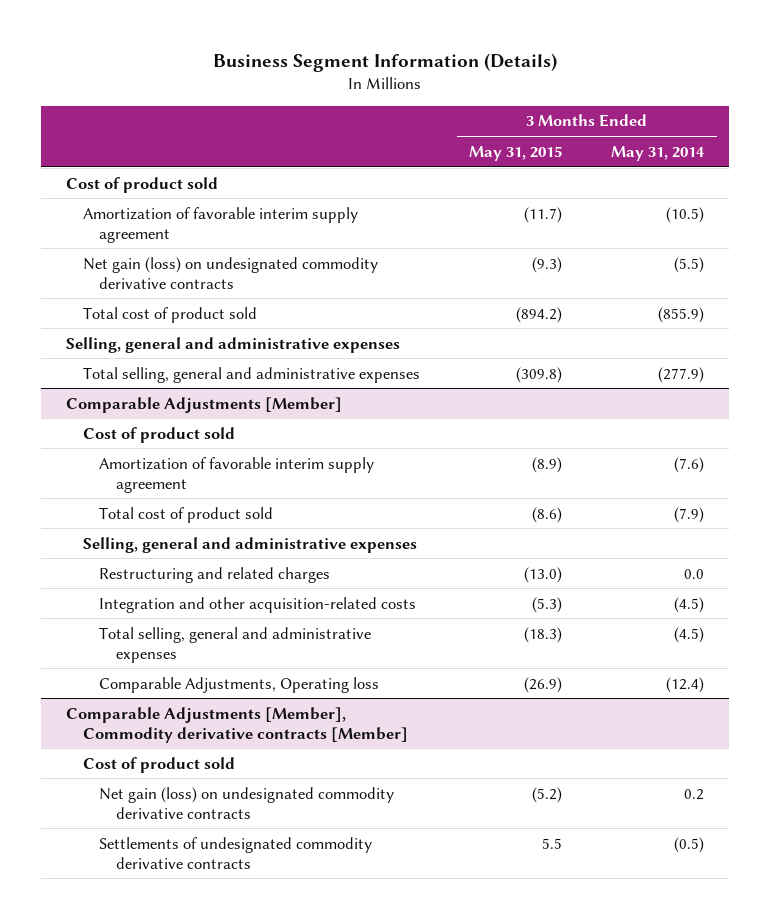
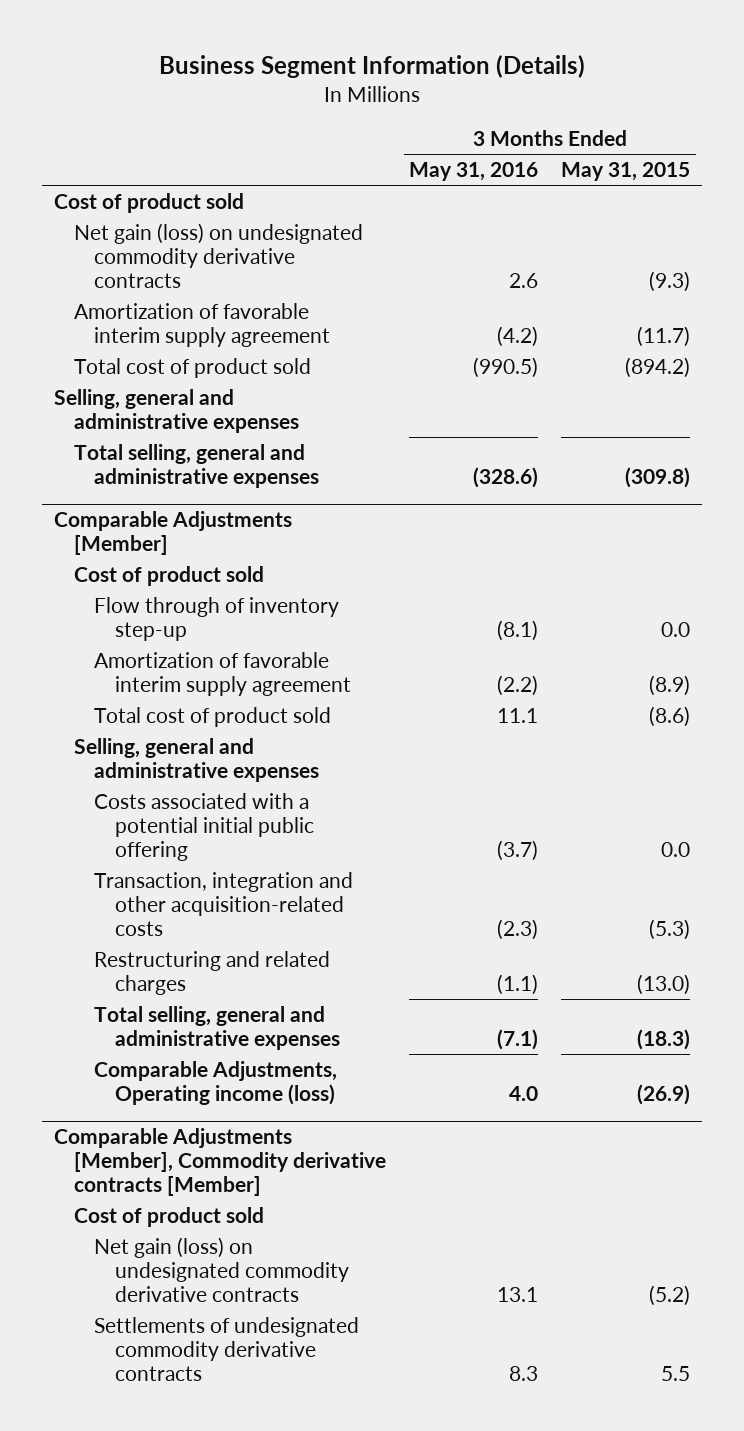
- | 3 Months Ended May 31, 2015 | 3 Months Ended May 31, 2014
+ | 3 Months Ended May 31, 2016 | 3 Months Ended May 31, 2015
moved down: Amortization of favorable interim supply agreement | (4.2) | (11.7)
@ Comparable Adjustments [Member]
+ Flow through of inventory step-up | (8.1) | 0.0
+ Costs associated with a potential initial public offering | (3.7) | 0.0
+ Transaction, integration and other acquisition-related costs | (2.3) | (5.3)
- Integration and other acquisition-related costs | (5.3) | (4.5)
- Comparable Adjustments, Operating loss | (26.9) | (12.4)
+ Comparable Adjustments, Operating income (loss) | 4.0 | (26.9)

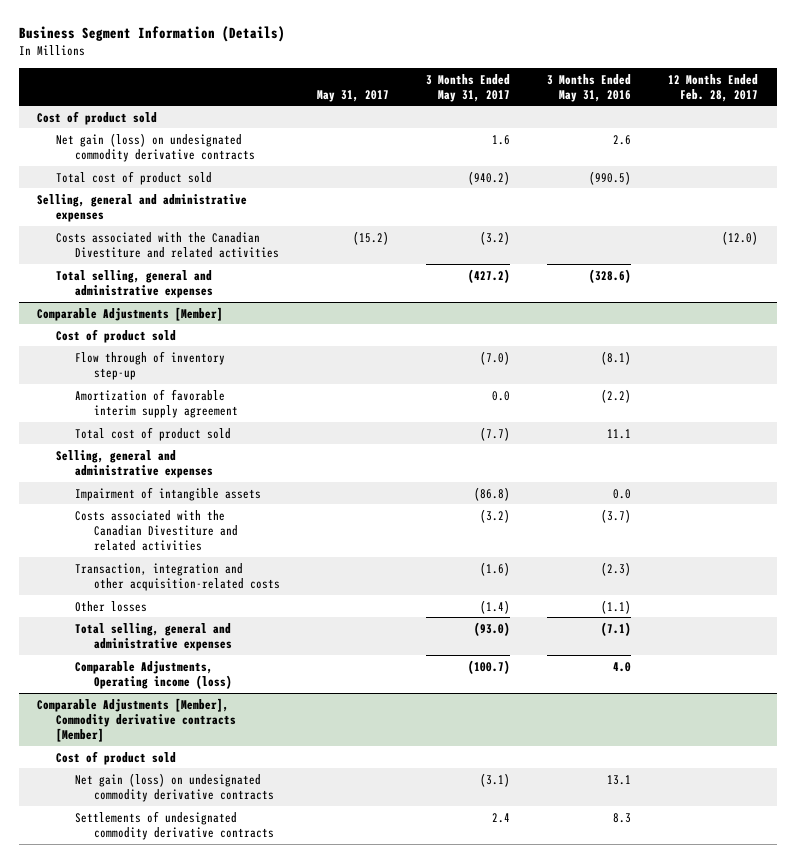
- | 3 Months Ended May 31, 2016 | 3 Months Ended May 31, 2015
+ | May 31, 2017 | 3 Months Ended May 31, 2017 | 3 Months Ended May 31, 2016 | 12 Months Ended Feb. 28, 2017
- Amortization of favorable interim supply agreement | (4.2) | (11.7)
+ Costs associated with the Canadian Divestiture and related activities | (15.2) | (3.2) | | (12.0)
@ Comparable Adjustments [Member]
- Costs associated with a potential initial public offering | (3.7) | 0.0
+ Impairment of intangible assets | | (86.8) | 0.0 |
+ Costs associated with the Canadian Divestiture and related activities | | (3.2) | (3.7) |
- Restructuring and related charges | (1.1) | (13.0)
+ Other losses | | (1.4) | (1.1) |

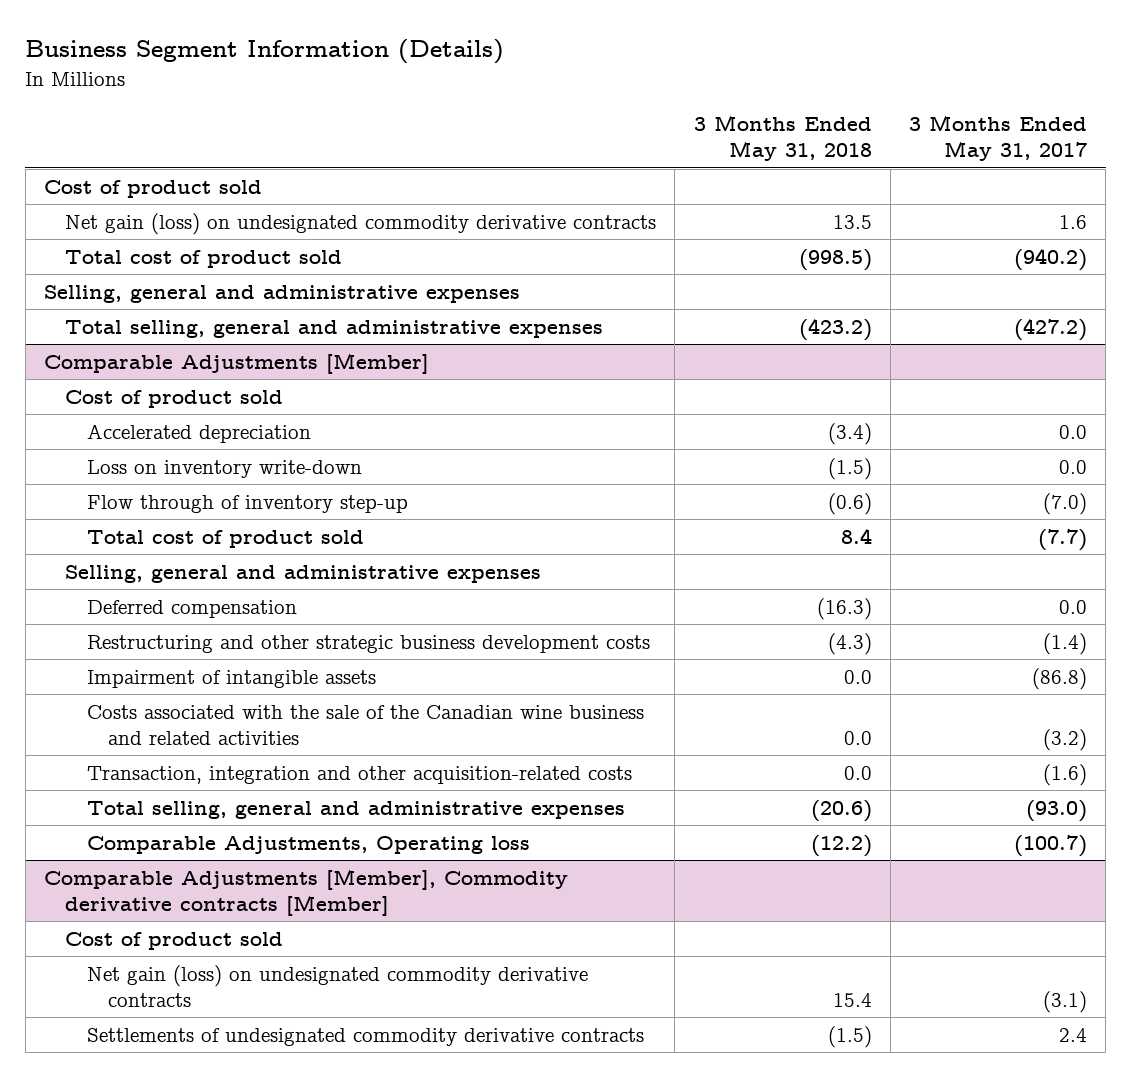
- | May 31, 2017 | 3 Months Ended May 31, 2017 | 3 Months Ended May 31, 2016 | 12 Months Ended Feb. 28, 2017
+ | 3 Months Ended May 31, 2018 | 3 Months Ended May 31, 2017
- Costs associated with the Canadian Divestiture and related activities | (15.2) | (3.2) | | (12.0)
@ Comparable Adjustments [Member]
+ Accelerated depreciation | (3.4) | 0.0
+ Loss on inventory write-down | (1.5) | 0.0
- Amortization of favorable interim supply agreement | | 0.0 | (2.2) |
+ Deferred compensation | (16.3) | 0.0
+ Restructuring and other strategic business development costs | (4.3) | (1.4)
- Costs associated with the Canadian Divestiture and related activities | | (3.2) | (3.7) |
+ Costs associated with the sale of the Canadian wine business and related activities | 0.0 | (3.2)
- Other losses | | (1.4) | (1.1) |
- Comparable Adjustments, Operating income (loss) | | (100.7) | 4.0 |
+ Comparable Adjustments, Operating loss | (12.2) | (100.7)

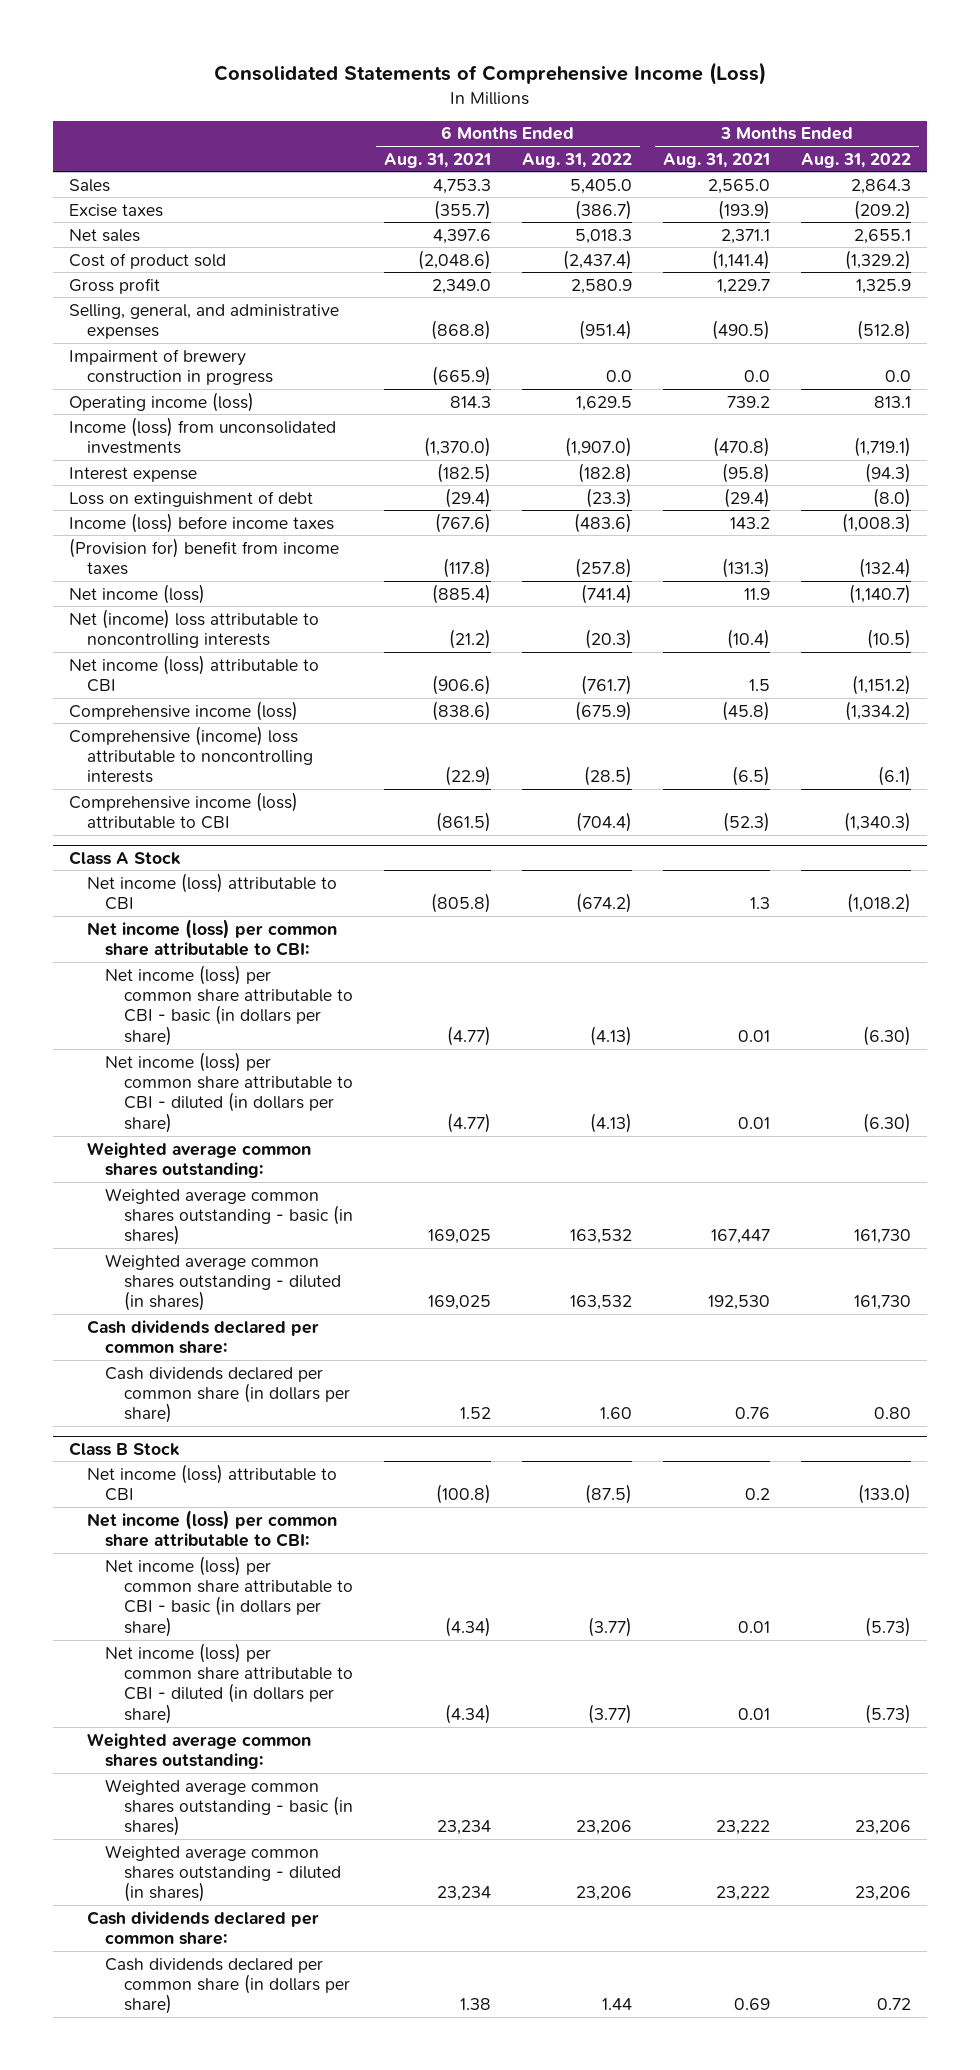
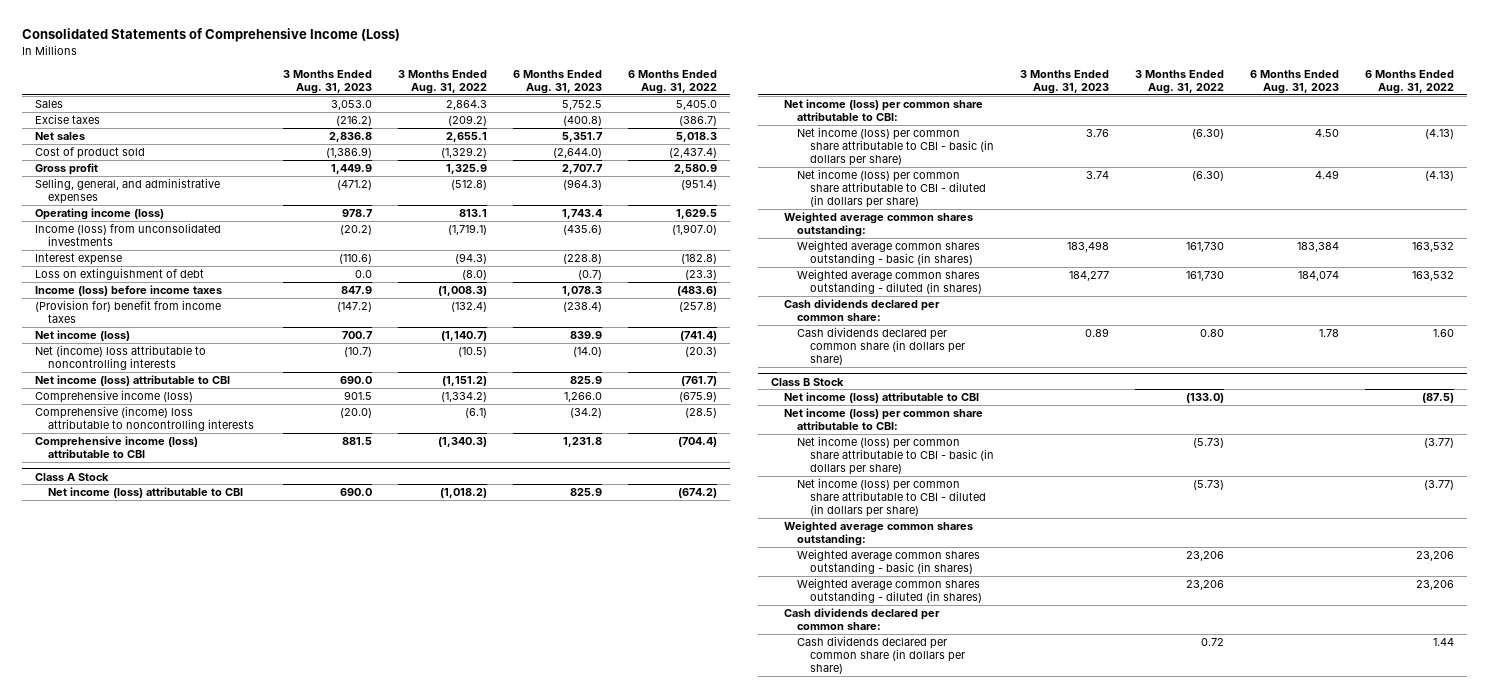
- | 6 Months Ended Aug. 31, 2021 | 6 Months Ended Aug. 31, 2022 | 3 Months Ended Aug. 31, 2021 | 3 Months Ended Aug. 31, 2022
+ | 3 Months Ended Aug. 31, 2023 | 3 Months Ended Aug. 31, 2022 | 6 Months Ended Aug. 31, 2023 | 6 Months Ended Aug. 31, 2022
- Impairment of brewery construction in progress | (665.9) | 0.0 | 0.0 | 0.0

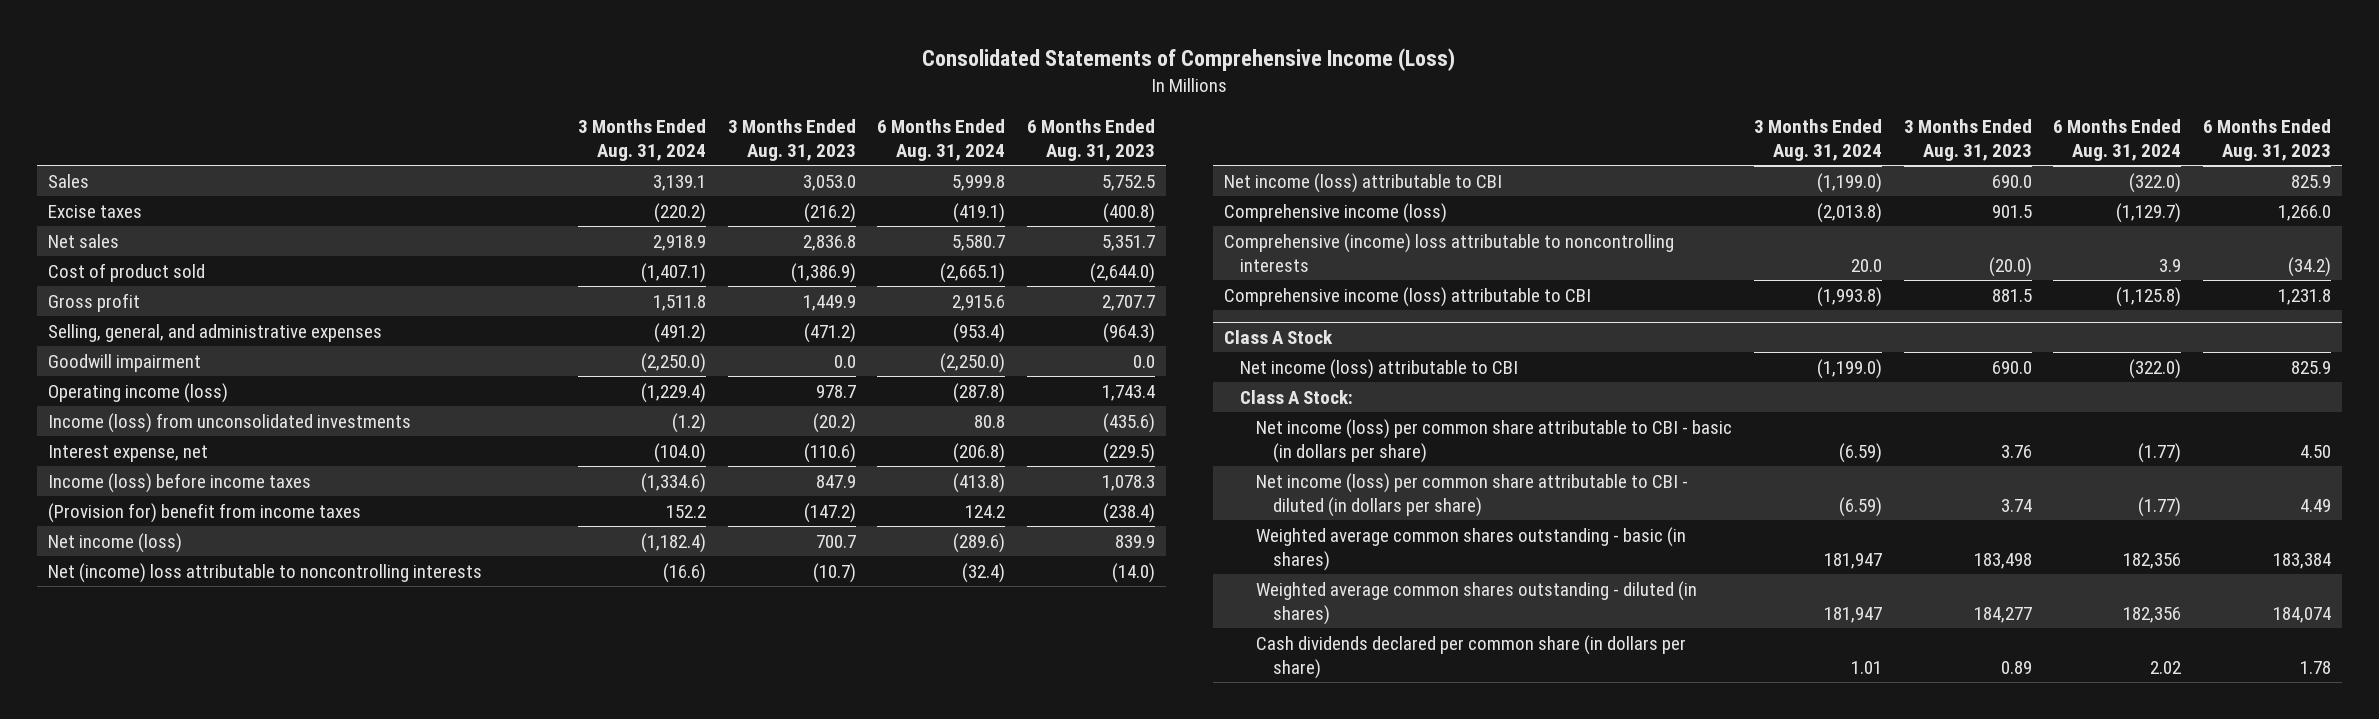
- | 3 Months Ended Aug. 31, 2023 | 3 Months Ended Aug. 31, 2022 | 6 Months Ended Aug. 31, 2023 | 6 Months Ended Aug. 31, 2022
+ | 3 Months Ended Aug. 31, 2024 | 3 Months Ended Aug. 31, 2023 | 6 Months Ended Aug. 31, 2024 | 6 Months Ended Aug. 31, 2023
+ Goodwill impairment | (2,250.0) | 0.0 | (2,250.0) | 0.0
- Interest expense | (110.6) | (94.3) | (228.8) | (182.8)
- Loss on extinguishment of debt | 0.0 | (8.0) | (0.7) | (23.3)
+ Interest expense, net | (104.0) | (110.6) | (206.8) | (229.5)
@ Class A Stock
- Net income (loss) per common share attributable to CBI:
+ Class A Stock:
- Weighted average common shares outstanding:
- Cash dividends declared per common share:
- Class B Stock
- Net income (loss) attributable to CBI | | (133.0) | | (87.5)
- Net income (loss) per common share attributable to CBI:
- Net income (loss) per common share attributable to CBI - basic (in dollars per share) | | (5.73) | | (3.77)
- Net income (loss) per common share attributable to CBI - diluted (in dollars per share) | | (5.73) | | (3.77)
- Weighted average common shares outstanding:
- Weighted average common shares outstanding - basic (in shares) | | 23,206 | | 23,206
- Weighted average common shares outstanding - diluted (in shares) | | 23,206 | | 23,206
- Cash dividends declared per common share:
- Cash dividends declared per common share (in dollars per share) | | 0.72 | | 1.44

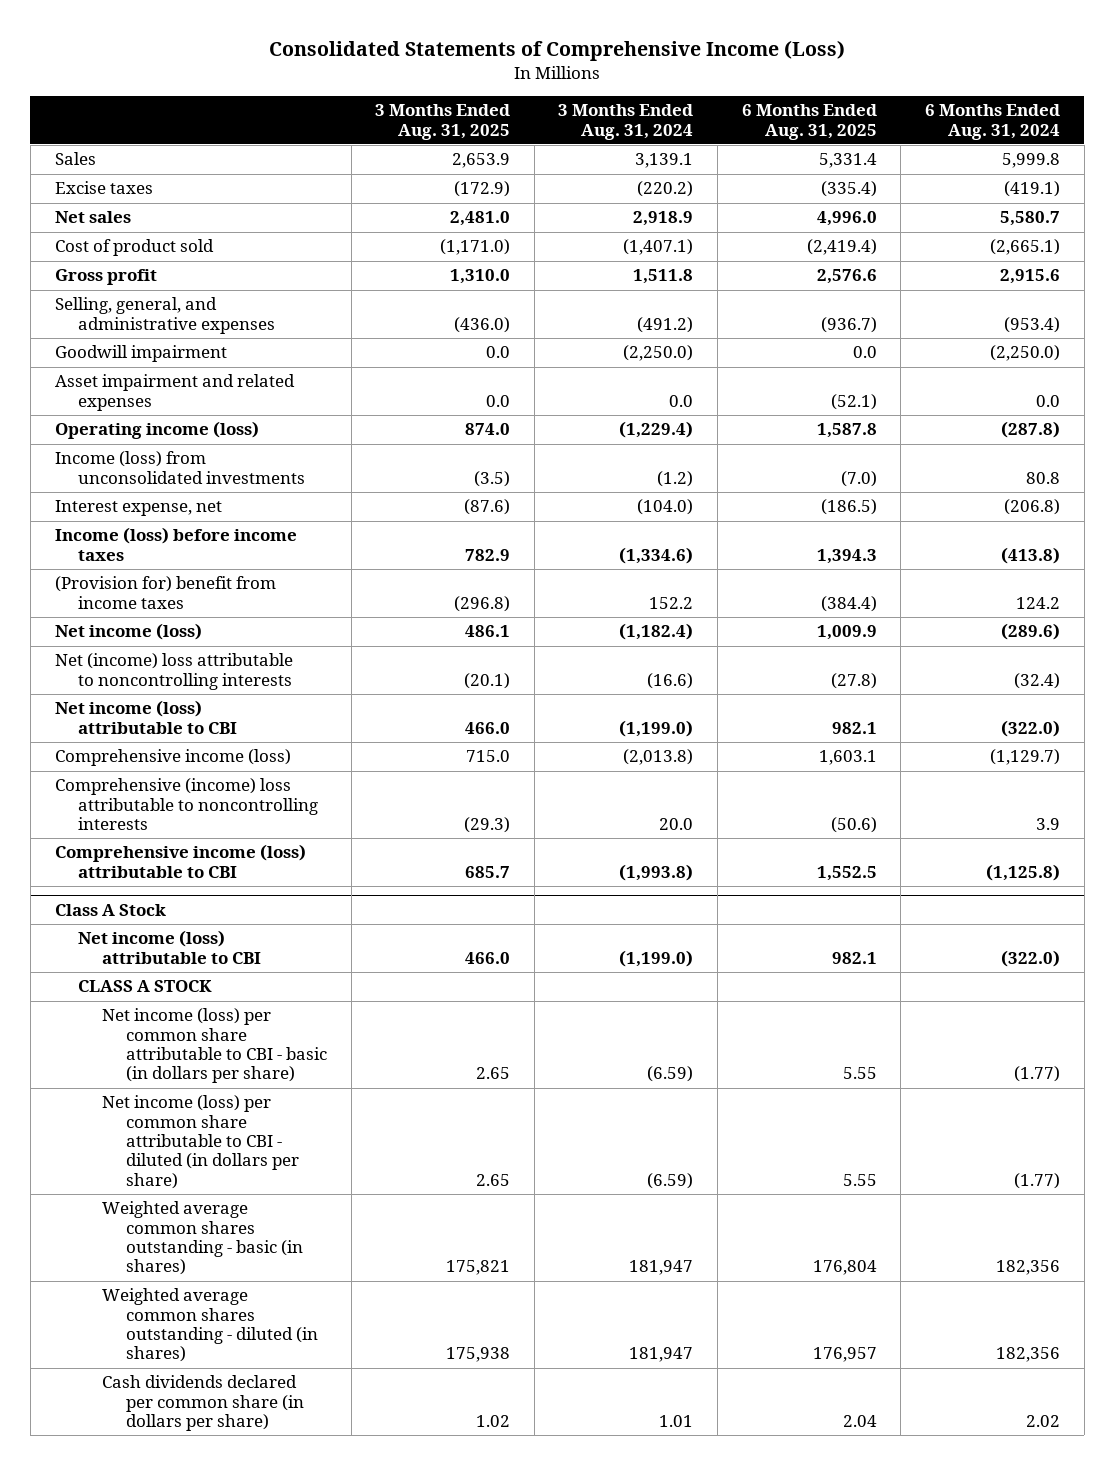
- | 3 Months Ended Aug. 31, 2024 | 3 Months Ended Aug. 31, 2023 | 6 Months Ended Aug. 31, 2024 | 6 Months Ended Aug. 31, 2023
+ | 3 Months Ended Aug. 31, 2025 | 3 Months Ended Aug. 31, 2024 | 6 Months Ended Aug. 31, 2025 | 6 Months Ended Aug. 31, 2024
+ Asset impairment and related expenses | 0.0 | 0.0 | (52.1) | 0.0
@ Class A Stock
- Class A Stock:
+ CLASS A STOCK

